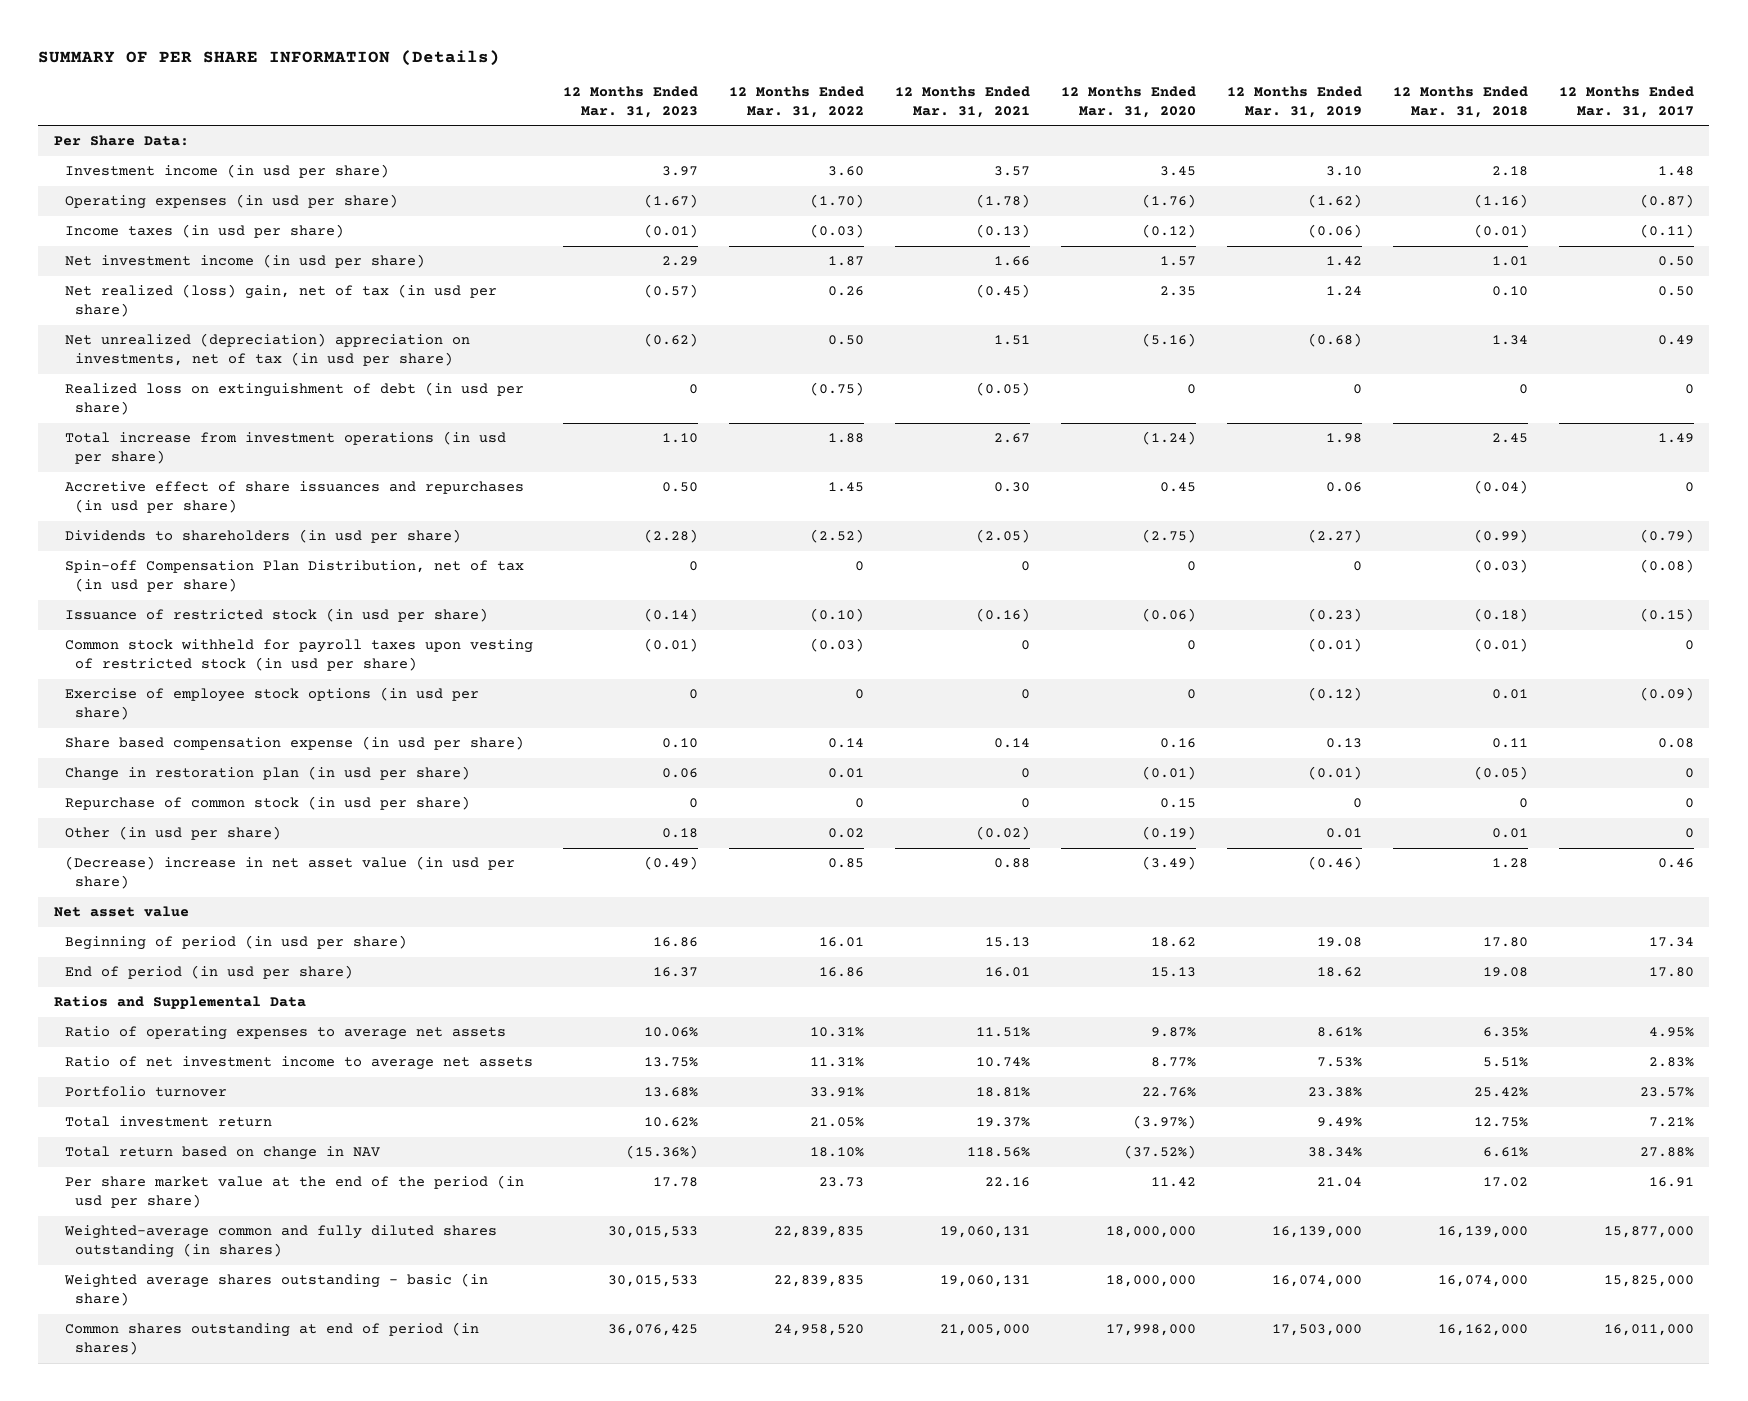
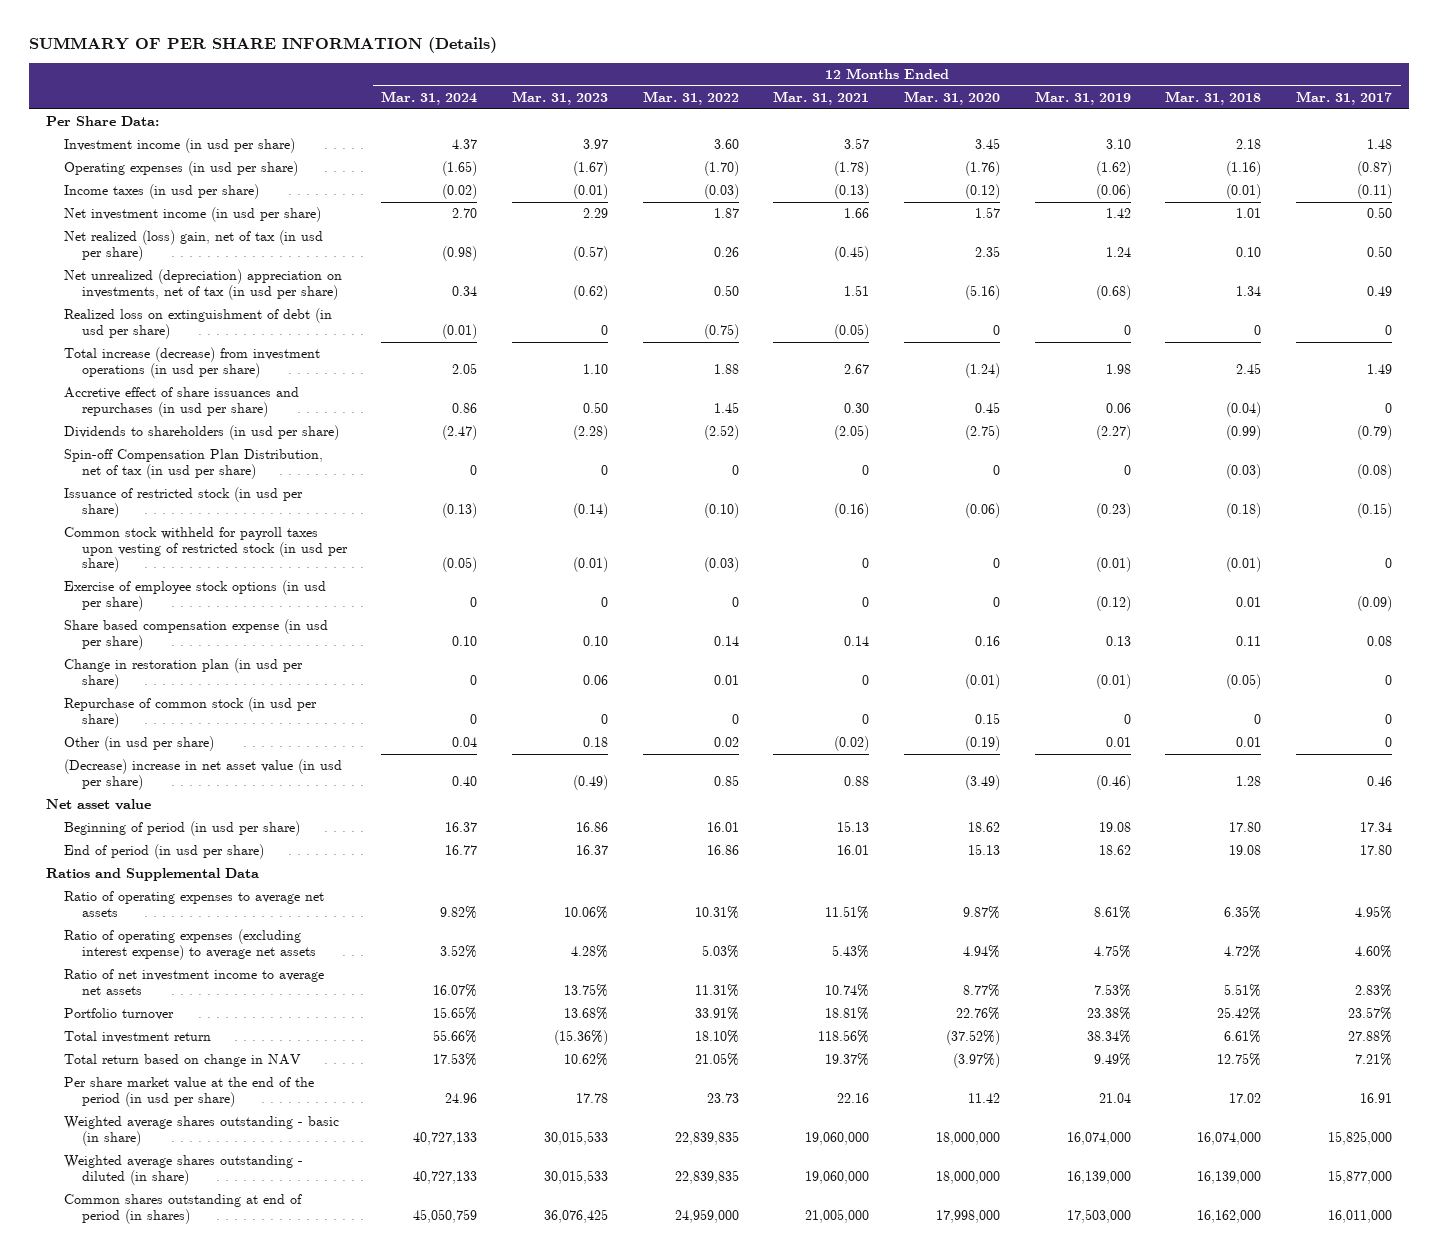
- | 12 Months Ended Mar. 31, 2023 | 12 Months Ended Mar. 31, 2022 | 12 Months Ended Mar. 31, 2021 | 12 Months Ended Mar. 31, 2020 | 12 Months Ended Mar. 31, 2019 | 12 Months Ended Mar. 31, 2018 | 12 Months Ended Mar. 31, 2017
+ | 12 Months Ended Mar. 31, 2024 | 12 Months Ended Mar. 31, 2023 | 12 Months Ended Mar. 31, 2022 | 12 Months Ended Mar. 31, 2021 | 12 Months Ended Mar. 31, 2020 | 12 Months Ended Mar. 31, 2019 | 12 Months Ended Mar. 31, 2018 | 12 Months Ended Mar. 31, 2017
- Total increase from investment operations (in usd per share) | 1.10 | 1.88 | 2.67 | (1.24) | 1.98 | 2.45 | 1.49
+ Total increase (decrease) from investment operations (in usd per share) | 2.05 | 1.10 | 1.88 | 2.67 | (1.24) | 1.98 | 2.45 | 1.49
+ Ratio of operating expenses (excluding interest expense) to average net assets | 3.52% | 4.28% | 5.03% | 5.43% | 4.94% | 4.75% | 4.72% | 4.60%
- Total investment return | 10.62% | 21.05% | 19.37% | (3.97%) | 9.49% | 12.75% | 7.21%
- Total return based on change in NAV | (15.36%) | 18.10% | 118.56% | (37.52%) | 38.34% | 6.61% | 27.88%
+ Total investment return | 55.66% | (15.36%) | 18.10% | 118.56% | (37.52%) | 38.34% | 6.61% | 27.88%
+ Total return based on change in NAV | 17.53% | 10.62% | 21.05% | 19.37% | (3.97%) | 9.49% | 12.75% | 7.21%
- Weighted-average common and fully diluted shares outstanding (in shares) | 30,015,533 | 22,839,835 | 19,060,131 | 18,000,000 | 16,139,000 | 16,139,000 | 15,877,000
- Weighted average shares outstanding - basic (in share) | 30,015,533 | 22,839,835 | 19,060,131 | 18,000,000 | 16,074,000 | 16,074,000 | 15,825,000
- Common shares outstanding at end of period (in shares) | 36,076,425 | 24,958,520 | 21,005,000 | 17,998,000 | 17,503,000 | 16,162,000 | 16,011,000
+ Weighted average shares outstanding - basic (in share) | 40,727,133 | 30,015,533 | 22,839,835 | 19,060,000 | 18,000,000 | 16,074,000 | 16,074,000 | 15,825,000
+ Weighted average shares outstanding - diluted (in share) | 40,727,133 | 30,015,533 | 22,839,835 | 19,060,000 | 18,000,000 | 16,139,000 | 16,139,000 | 15,877,000
+ Common shares outstanding at end of period (in shares) | 45,050,759 | 36,076,425 | 24,959,000 | 21,005,000 | 17,998,000 | 17,503,000 | 16,162,000 | 16,011,000

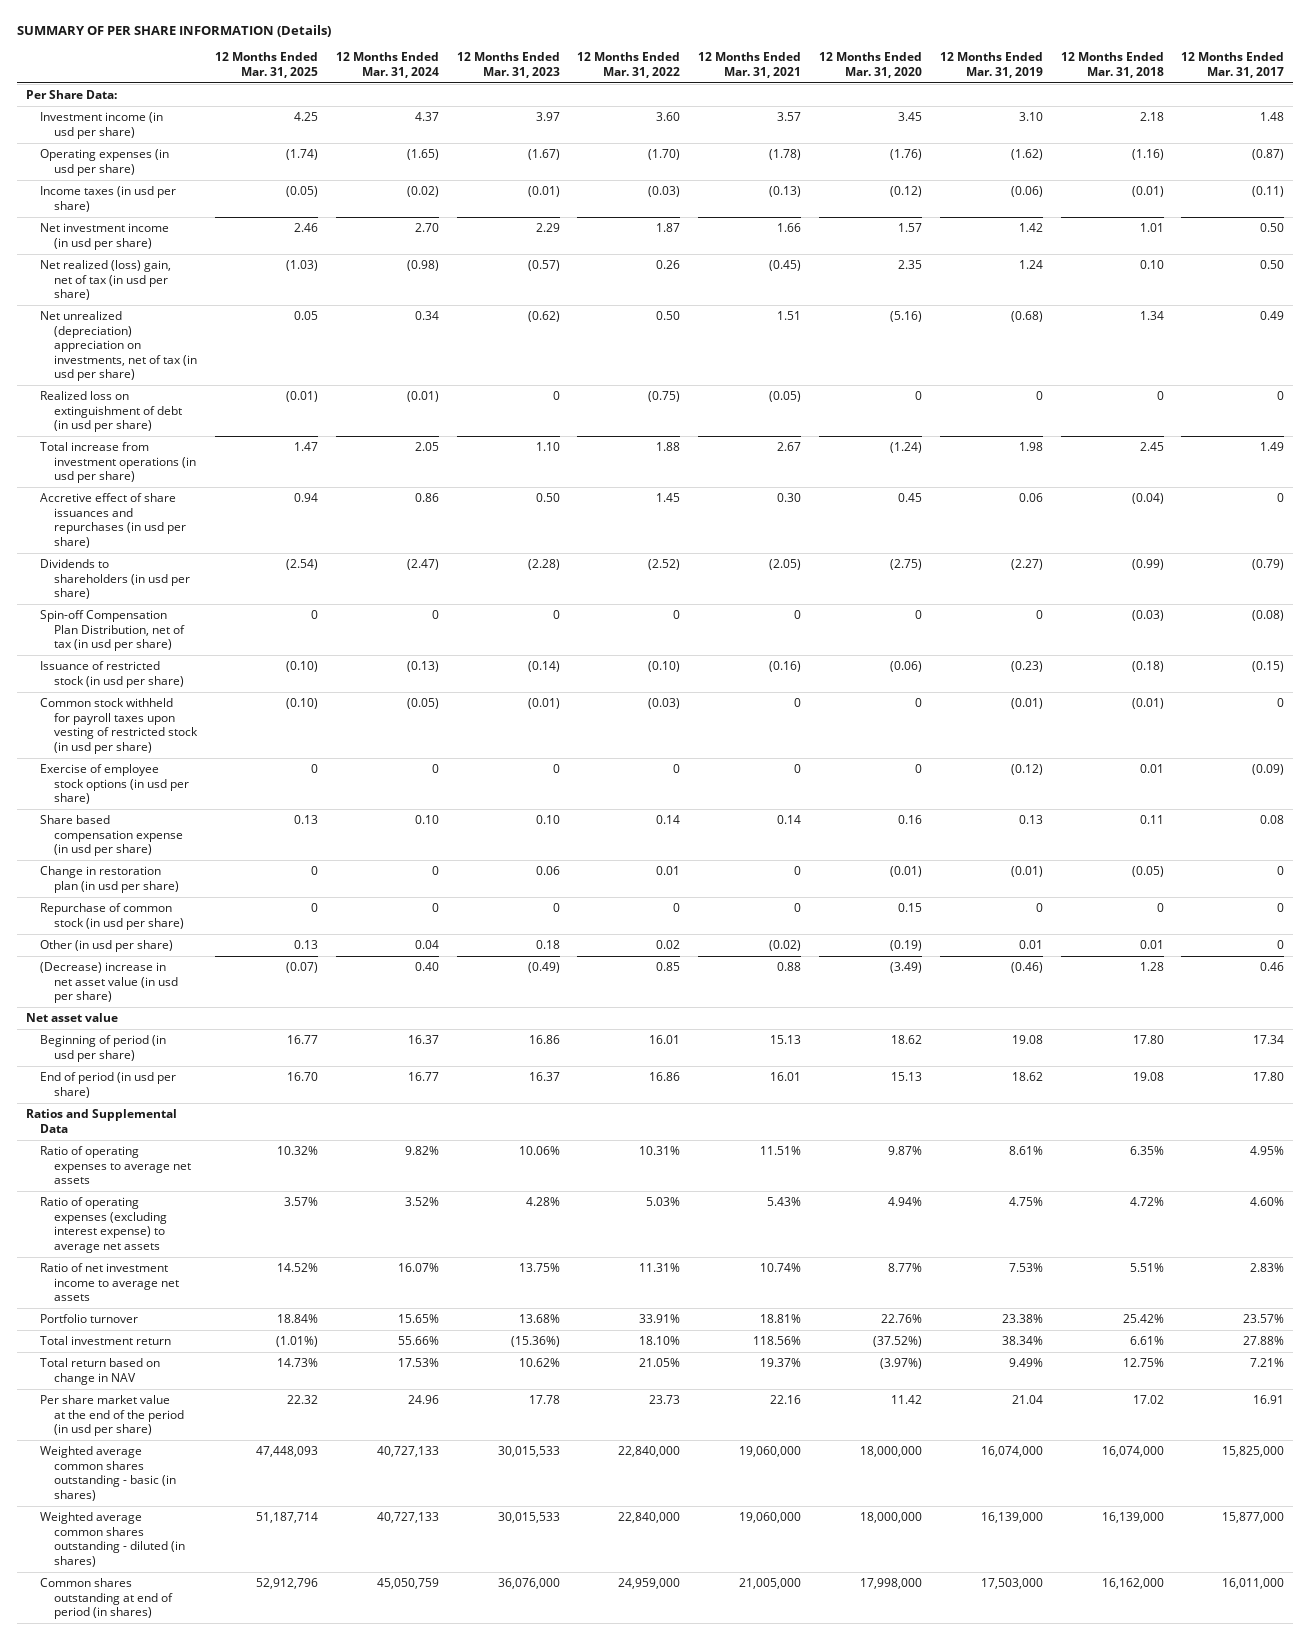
- | 12 Months Ended Mar. 31, 2024 | 12 Months Ended Mar. 31, 2023 | 12 Months Ended Mar. 31, 2022 | 12 Months Ended Mar. 31, 2021 | 12 Months Ended Mar. 31, 2020 | 12 Months Ended Mar. 31, 2019 | 12 Months Ended Mar. 31, 2018 | 12 Months Ended Mar. 31, 2017
+ | 12 Months Ended Mar. 31, 2025 | 12 Months Ended Mar. 31, 2024 | 12 Months Ended Mar. 31, 2023 | 12 Months Ended Mar. 31, 2022 | 12 Months Ended Mar. 31, 2021 | 12 Months Ended Mar. 31, 2020 | 12 Months Ended Mar. 31, 2019 | 12 Months Ended Mar. 31, 2018 | 12 Months Ended Mar. 31, 2017
- Total increase (decrease) from investment operations (in usd per share) | 2.05 | 1.10 | 1.88 | 2.67 | (1.24) | 1.98 | 2.45 | 1.49
+ Total increase from investment operations (in usd per share) | 1.47 | 2.05 | 1.10 | 1.88 | 2.67 | (1.24) | 1.98 | 2.45 | 1.49
- Weighted average shares outstanding - basic (in share) | 40,727,133 | 30,015,533 | 22,839,835 | 19,060,000 | 18,000,000 | 16,074,000 | 16,074,000 | 15,825,000
- Weighted average shares outstanding - diluted (in share) | 40,727,133 | 30,015,533 | 22,839,835 | 19,060,000 | 18,000,000 | 16,139,000 | 16,139,000 | 15,877,000
- Common shares outstanding at end of period (in shares) | 45,050,759 | 36,076,425 | 24,959,000 | 21,005,000 | 17,998,000 | 17,503,000 | 16,162,000 | 16,011,000
+ Weighted average common shares outstanding - basic (in shares) | 47,448,093 | 40,727,133 | 30,015,533 | 22,840,000 | 19,060,000 | 18,000,000 | 16,074,000 | 16,074,000 | 15,825,000
+ Weighted average common shares outstanding - diluted (in shares) | 51,187,714 | 40,727,133 | 30,015,533 | 22,840,000 | 19,060,000 | 18,000,000 | 16,139,000 | 16,139,000 | 15,877,000
+ Common shares outstanding at end of period (in shares) | 52,912,796 | 45,050,759 | 36,076,000 | 24,959,000 | 21,005,000 | 17,998,000 | 17,503,000 | 16,162,000 | 16,011,000

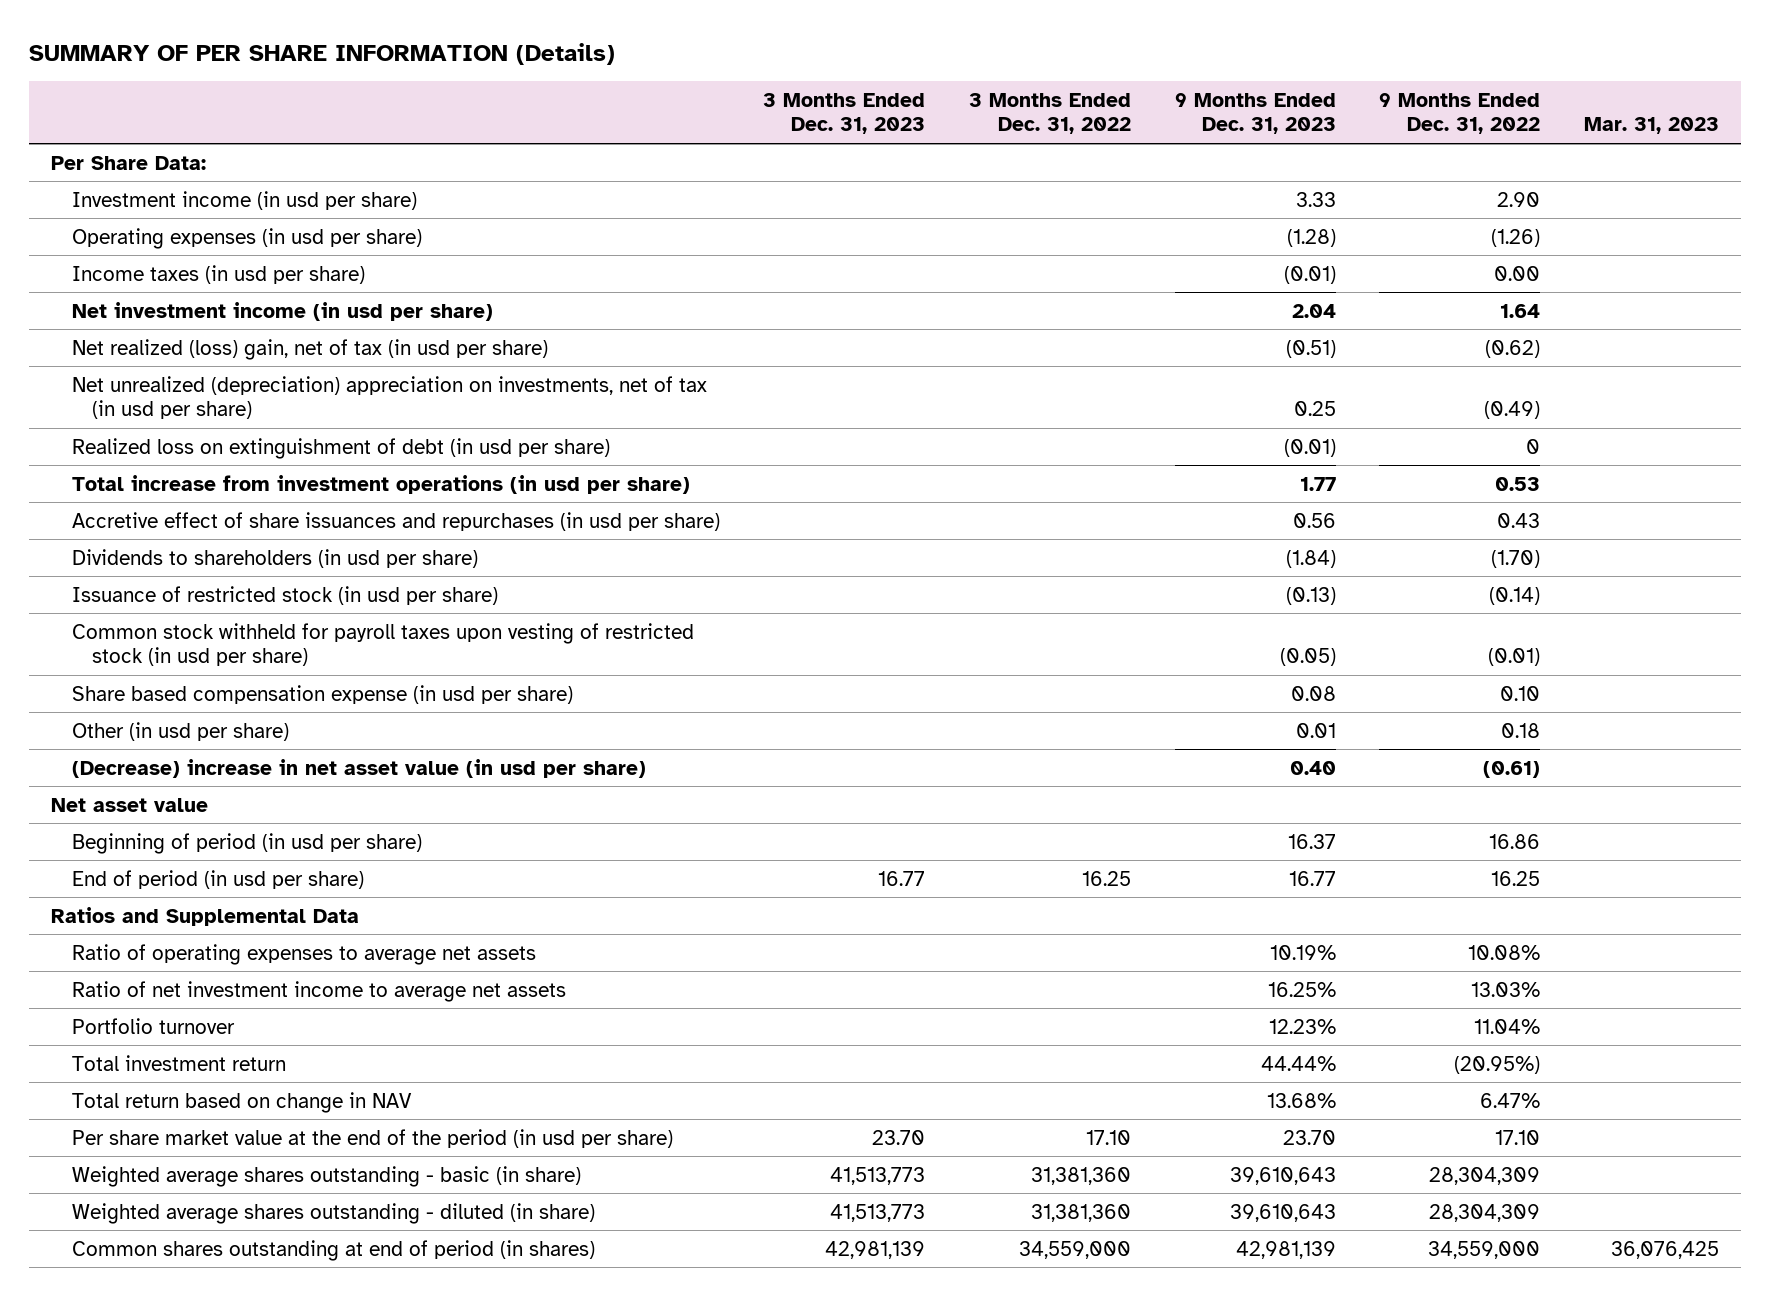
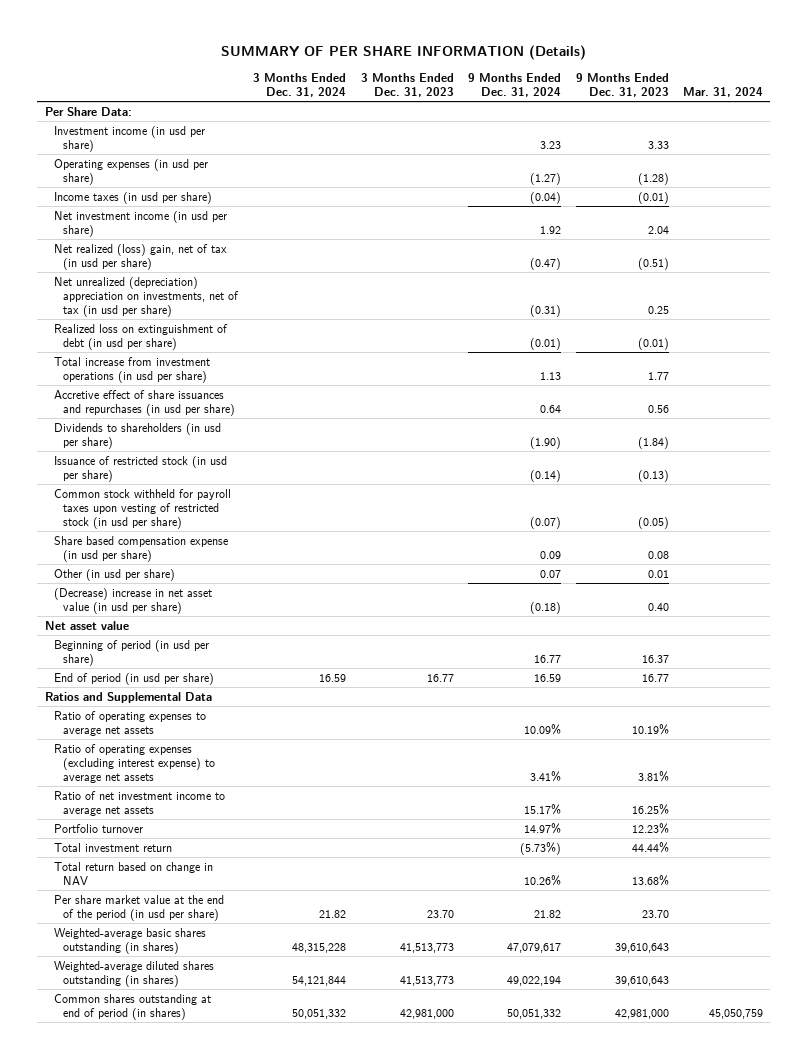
- | 3 Months Ended Dec. 31, 2023 | 3 Months Ended Dec. 31, 2022 | 9 Months Ended Dec. 31, 2023 | 9 Months Ended Dec. 31, 2022 | Mar. 31, 2023
+ | 3 Months Ended Dec. 31, 2024 | 3 Months Ended Dec. 31, 2023 | 9 Months Ended Dec. 31, 2024 | 9 Months Ended Dec. 31, 2023 | Mar. 31, 2024
+ Ratio of operating expenses (excluding interest expense) to average net assets | | | 3.41% | 3.81% |
- Weighted average shares outstanding - basic (in share) | 41,513,773 | 31,381,360 | 39,610,643 | 28,304,309 |
- Weighted average shares outstanding - diluted (in share) | 41,513,773 | 31,381,360 | 39,610,643 | 28,304,309 |
- Common shares outstanding at end of period (in shares) | 42,981,139 | 34,559,000 | 42,981,139 | 34,559,000 | 36,076,425
+ Weighted-average basic shares outstanding (in shares) | 48,315,228 | 41,513,773 | 47,079,617 | 39,610,643 |
+ Weighted-average diluted shares outstanding (in shares) | 54,121,844 | 41,513,773 | 49,022,194 | 39,610,643 |
+ Common shares outstanding at end of period (in shares) | 50,051,332 | 42,981,000 | 50,051,332 | 42,981,000 | 45,050,759

